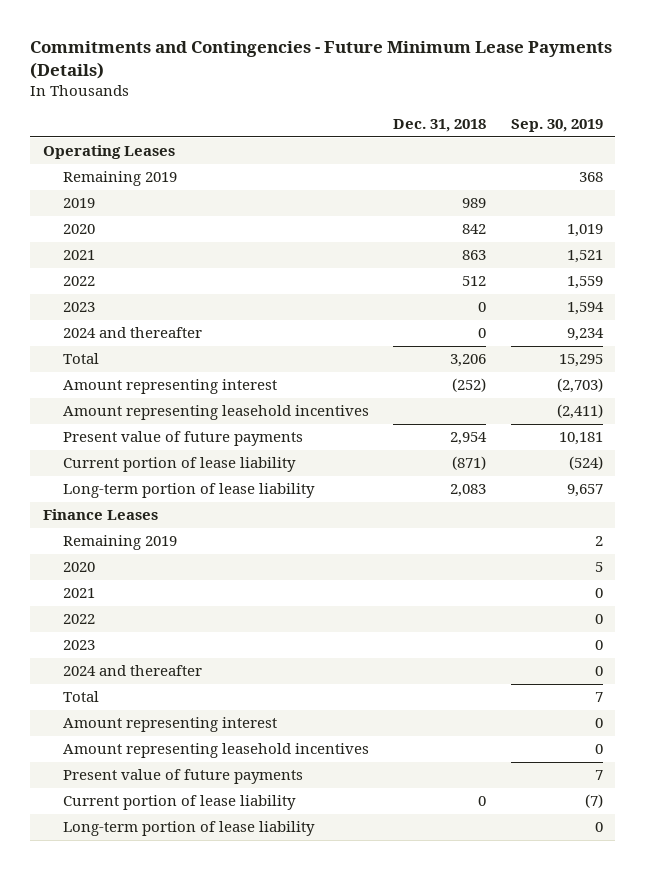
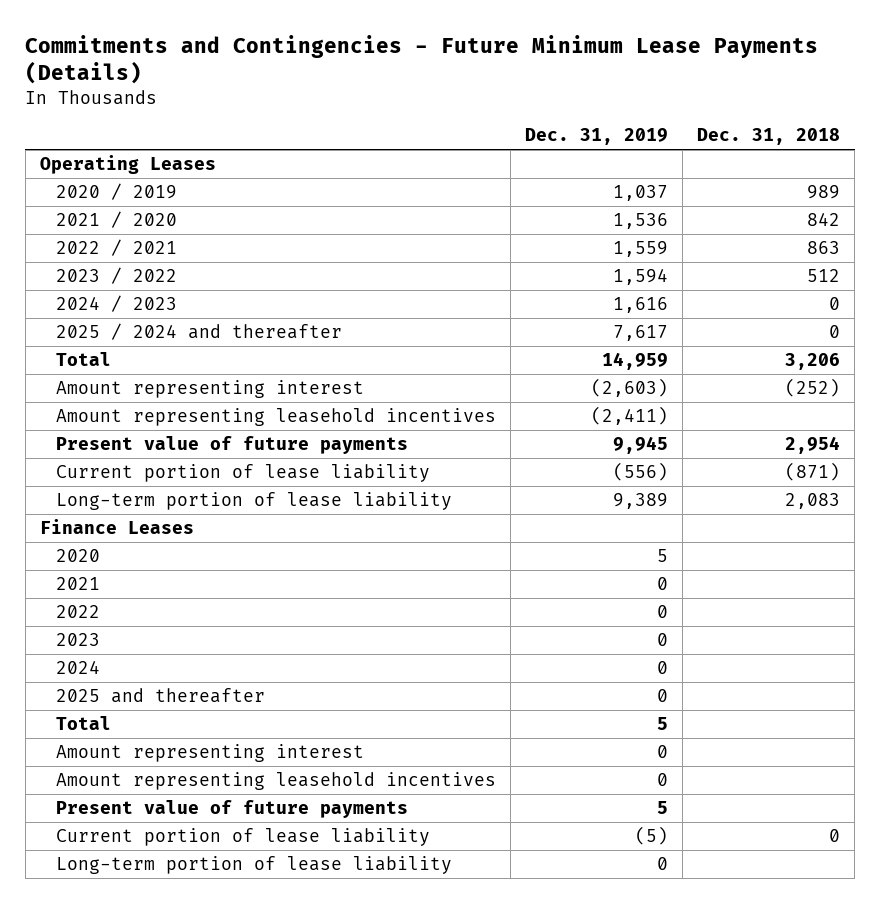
- | Dec. 31, 2018 | Sep. 30, 2019
+ | Dec. 31, 2019 | Dec. 31, 2018
- Remaining 2019 | | 368
- 2019 | 989 |
- 2020 | 842 | 1,019
- 2021 | 863 | 1,521
- 2022 | 512 | 1,559
- 2023 | 0 | 1,594
- 2024 and thereafter | 0 | 9,234
+ 2020 / 2019 | 1,037 | 989
+ 2021 / 2020 | 1,536 | 842
+ 2022 / 2021 | 1,559 | 863
+ 2023 / 2022 | 1,594 | 512
+ 2024 / 2023 | 1,616 | 0
+ 2025 / 2024 and thereafter | 7,617 | 0
- Remaining 2019 | | 2
- 2024 and thereafter | | 0
+ 2024 | 0 |
+ 2025 and thereafter | 0 |

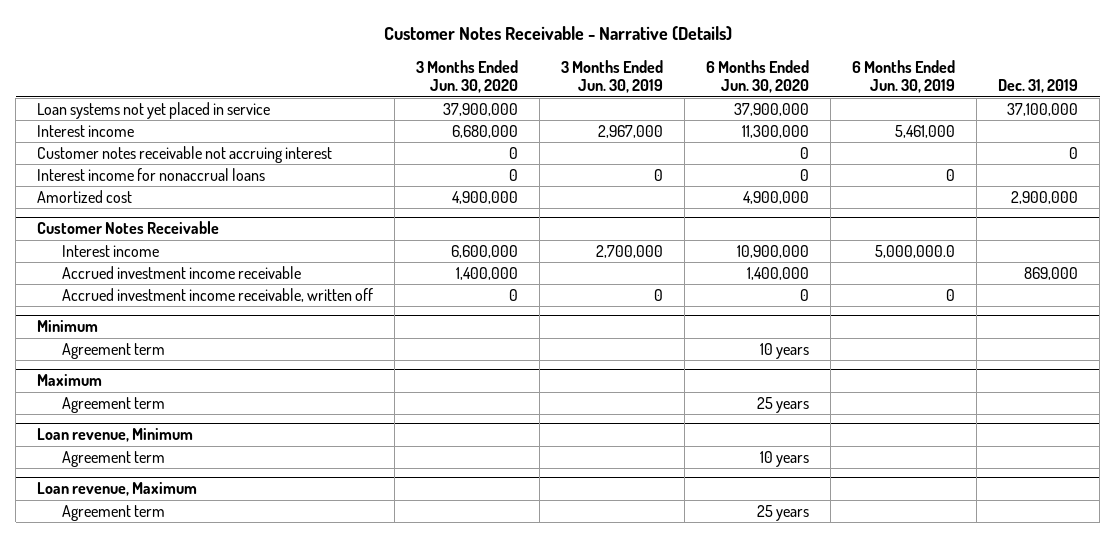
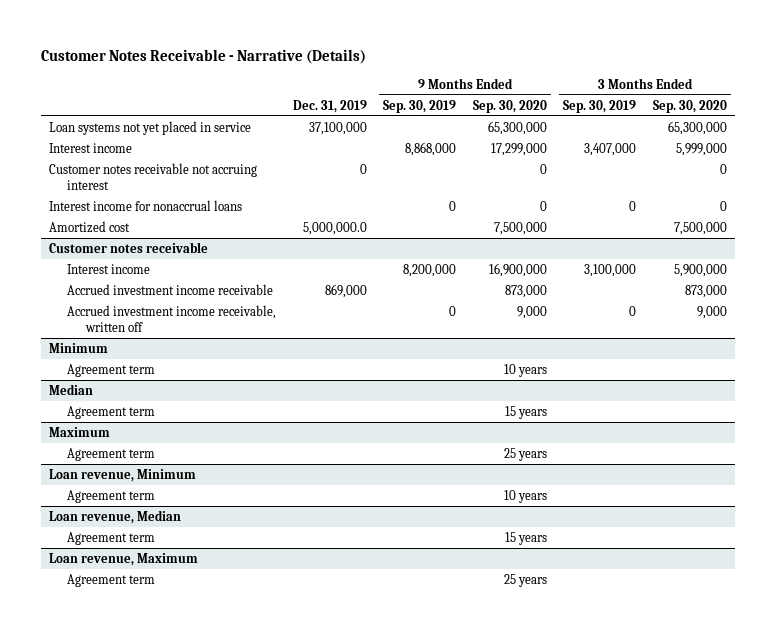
- | 3 Months Ended Jun. 30, 2020 | 3 Months Ended Jun. 30, 2019 | 6 Months Ended Jun. 30, 2020 | 6 Months Ended Jun. 30, 2019 | Dec. 31, 2019
+ | Dec. 31, 2019 | 9 Months Ended Sep. 30, 2019 | 9 Months Ended Sep. 30, 2020 | 3 Months Ended Sep. 30, 2019 | 3 Months Ended Sep. 30, 2020
- Amortized cost | 4,900,000 | | 4,900,000 | | 2,900,000
- Customer Notes Receivable
+ Amortized cost | 5,000,000.0 | | 7,500,000 | | 7,500,000
+ Customer notes receivable
+ Median
+ Agreement term | | | 15 years | |
+ Loan revenue, Median
+ Agreement term | | | 15 years | |

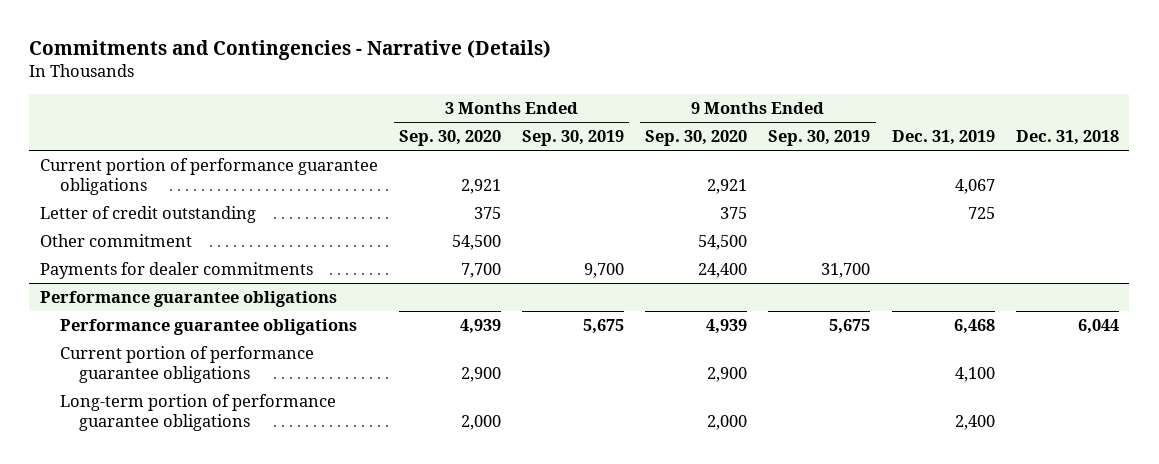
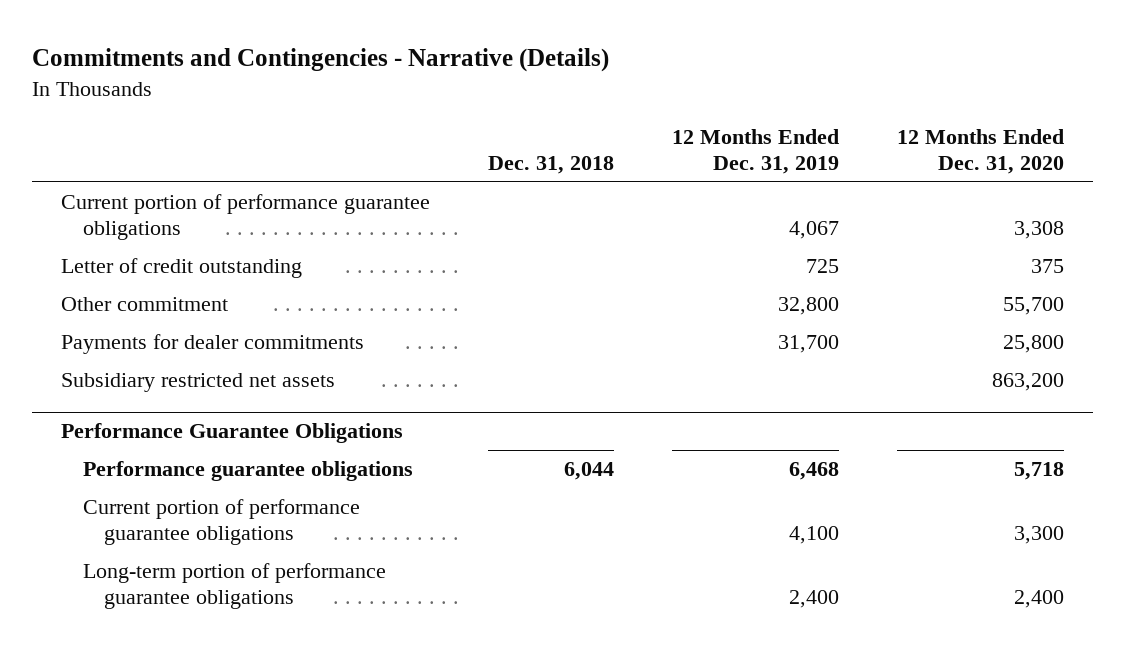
- | 3 Months Ended Sep. 30, 2020 | 3 Months Ended Sep. 30, 2019 | 9 Months Ended Sep. 30, 2020 | 9 Months Ended Sep. 30, 2019 | Dec. 31, 2019 | Dec. 31, 2018
+ | Dec. 31, 2018 | 12 Months Ended Dec. 31, 2019 | 12 Months Ended Dec. 31, 2020
- Performance guarantee obligations
+ Subsidiary restricted net assets | | | 863,200
+ Performance Guarantee Obligations

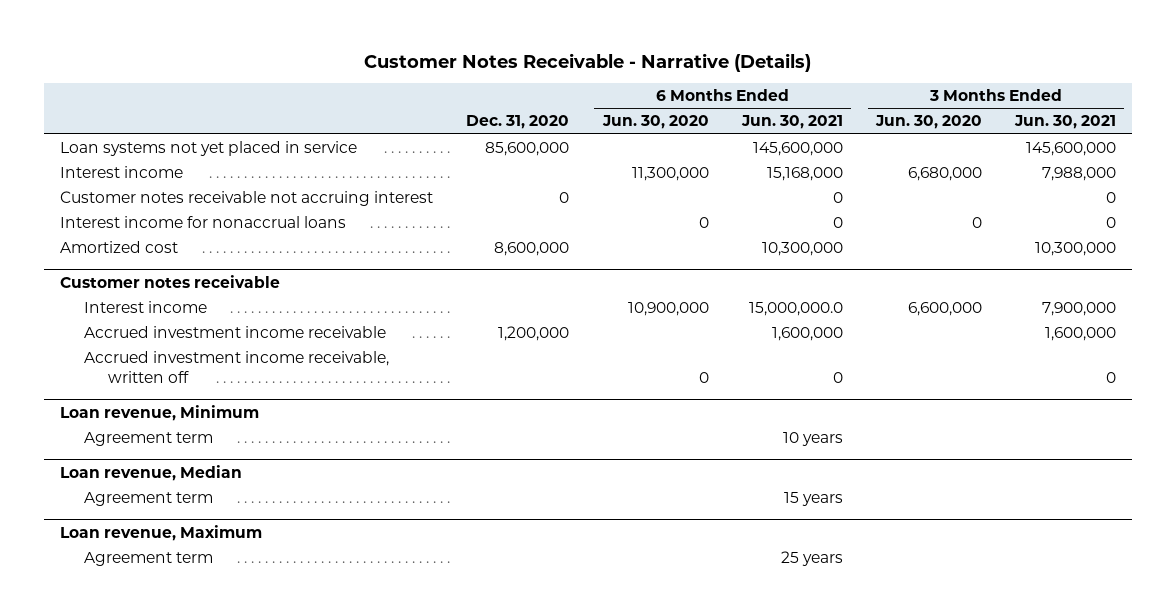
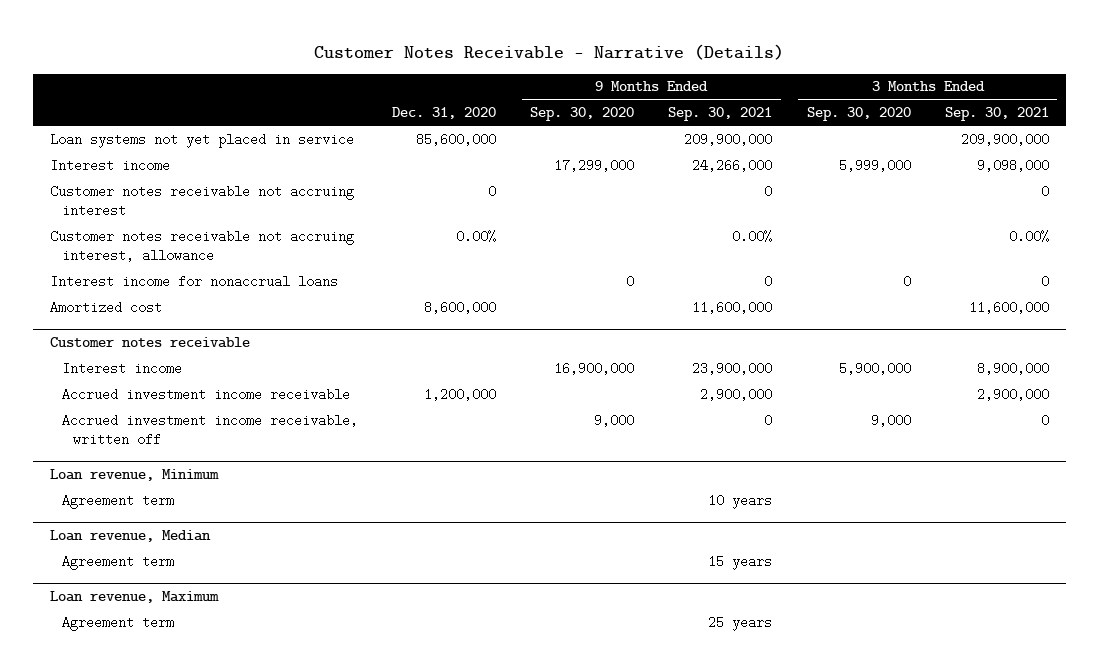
- | Dec. 31, 2020 | 6 Months Ended Jun. 30, 2020 | 6 Months Ended Jun. 30, 2021 | 3 Months Ended Jun. 30, 2020 | 3 Months Ended Jun. 30, 2021
+ | Dec. 31, 2020 | 9 Months Ended Sep. 30, 2020 | 9 Months Ended Sep. 30, 2021 | 3 Months Ended Sep. 30, 2020 | 3 Months Ended Sep. 30, 2021
+ Customer notes receivable not accruing interest, allowance | 0.00% | | 0.00% | | 0.00%

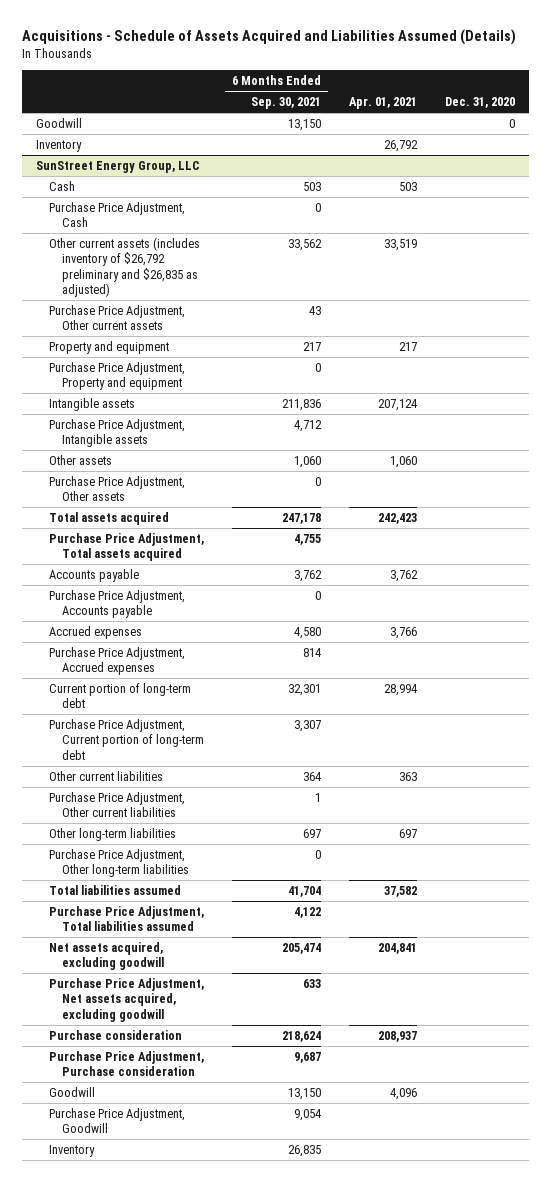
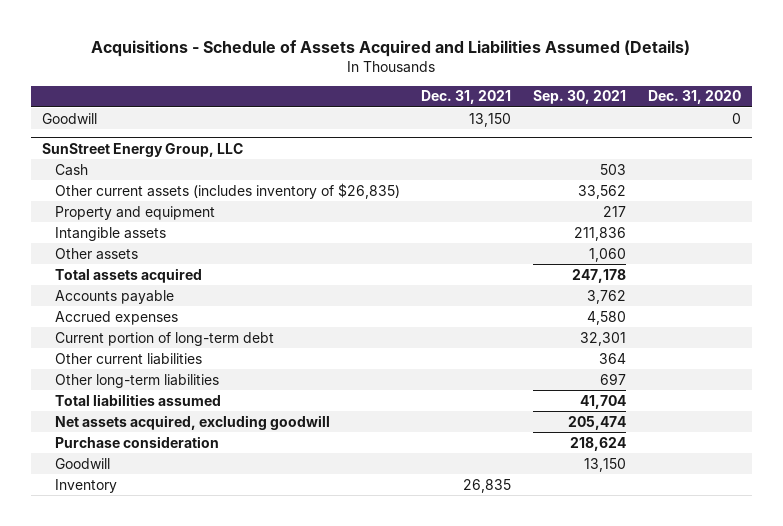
- | 6 Months Ended Sep. 30, 2021 | Apr. 01, 2021 | Dec. 31, 2020
+ | Dec. 31, 2021 | Sep. 30, 2021 | Dec. 31, 2020
- Inventory | | 26,792 |
@ SunStreet Energy Group, LLC
- Purchase Price Adjustment, Cash | 0 | |
- Other current assets (includes inventory of $26,792 preliminary and $26,835 as adjusted) | 33,562 | 33,519 |
- Purchase Price Adjustment, Other current assets | 43 | |
+ Other current assets (includes inventory of $26,835) | | 33,562 |
- Purchase Price Adjustment, Property and equipment | 0 | |
- Purchase Price Adjustment, Intangible assets | 4,712 | |
- Purchase Price Adjustment, Other assets | 0 | |
- Purchase Price Adjustment, Total assets acquired | 4,755 | |
- Purchase Price Adjustment, Accounts payable | 0 | |
- Purchase Price Adjustment, Accrued expenses | 814 | |
- Purchase Price Adjustment, Current portion of long-term debt | 3,307 | |
- Purchase Price Adjustment, Other current liabilities | 1 | |
- Purchase Price Adjustment, Other long-term liabilities | 0 | |
- Purchase Price Adjustment, Total liabilities assumed | 4,122 | |
- Purchase Price Adjustment, Net assets acquired, excluding goodwill | 633 | |
- Purchase Price Adjustment, Purchase consideration | 9,687 | |
- Purchase Price Adjustment, Goodwill | 9,054 | |

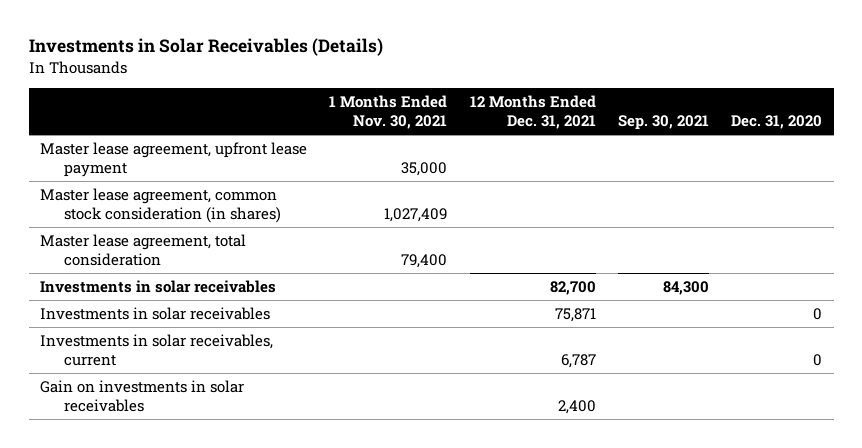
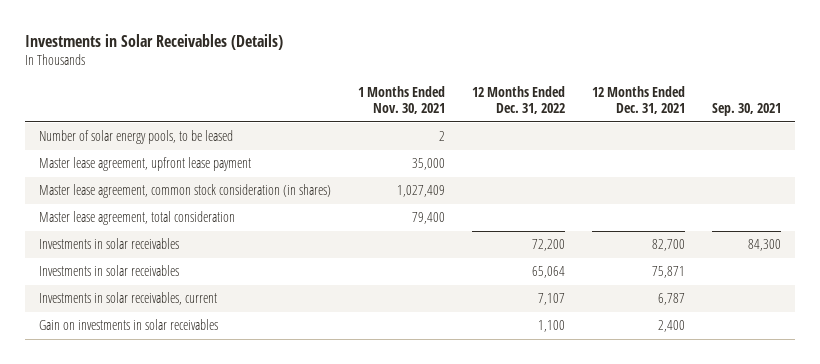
- | 1 Months Ended Nov. 30, 2021 | 12 Months Ended Dec. 31, 2021 | Sep. 30, 2021 | Dec. 31, 2020
+ | 1 Months Ended Nov. 30, 2021 | 12 Months Ended Dec. 31, 2022 | 12 Months Ended Dec. 31, 2021 | Sep. 30, 2021
+ Number of solar energy pools, to be leased | 2 | | |

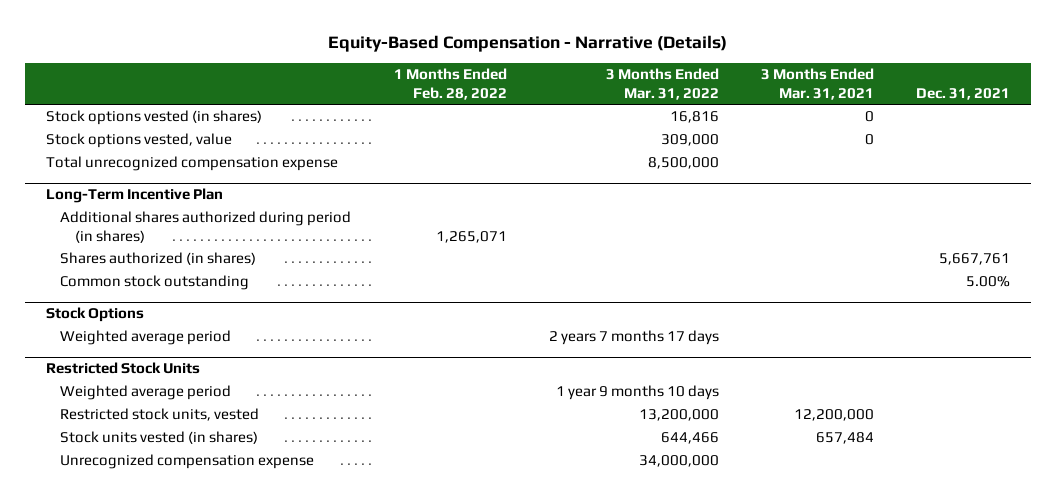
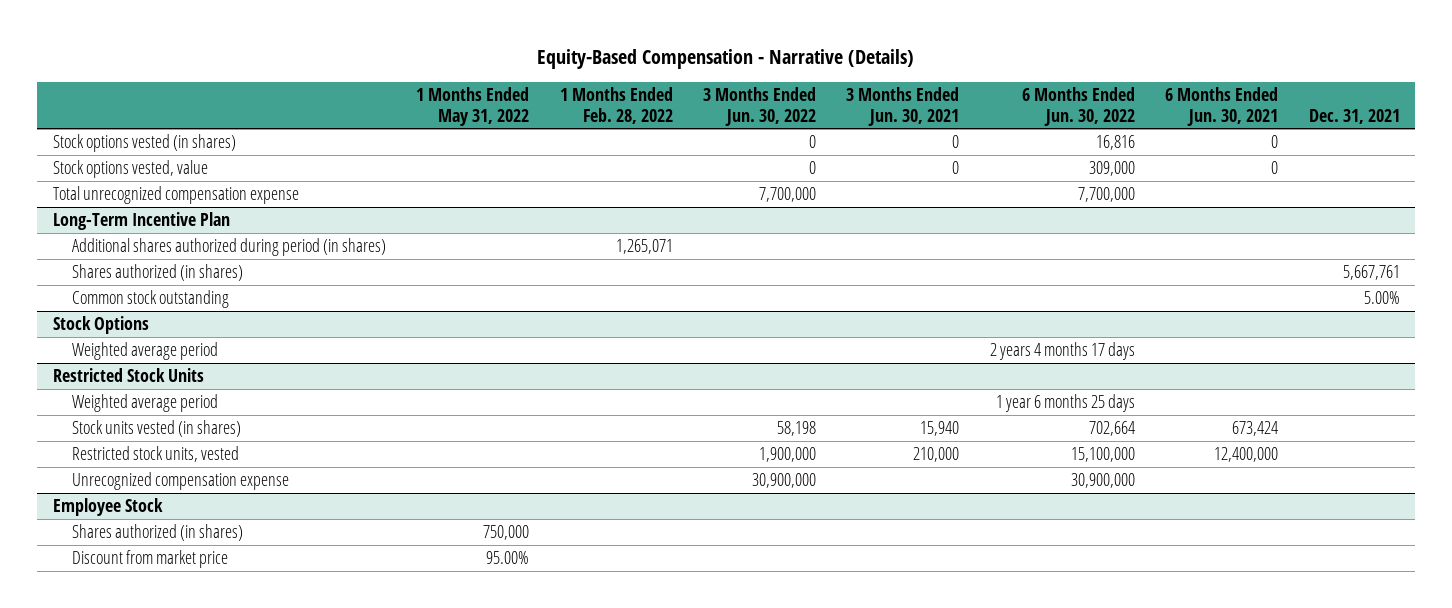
- | 1 Months Ended Feb. 28, 2022 | 3 Months Ended Mar. 31, 2022 | 3 Months Ended Mar. 31, 2021 | Dec. 31, 2021
+ | 1 Months Ended May 31, 2022 | 1 Months Ended Feb. 28, 2022 | 3 Months Ended Jun. 30, 2022 | 3 Months Ended Jun. 30, 2021 | 6 Months Ended Jun. 30, 2022 | 6 Months Ended Jun. 30, 2021 | Dec. 31, 2021
@ Restricted Stock Units
moved down: Restricted stock units, vested | | | 1,900,000 | 210,000 | 15,100,000 | 12,400,000 |
+ Employee Stock
+ Shares authorized (in shares) | 750,000 | | | | | |
+ Discount from market price | 95.00% | | | | | |

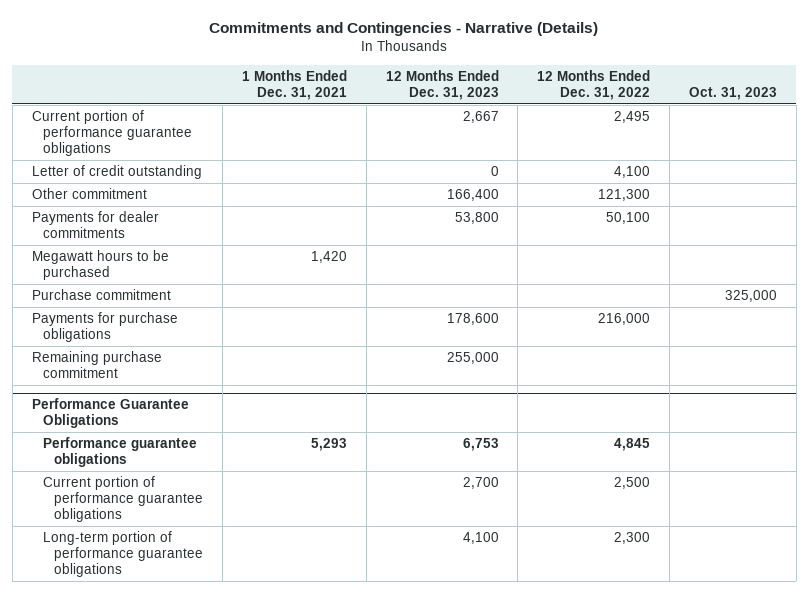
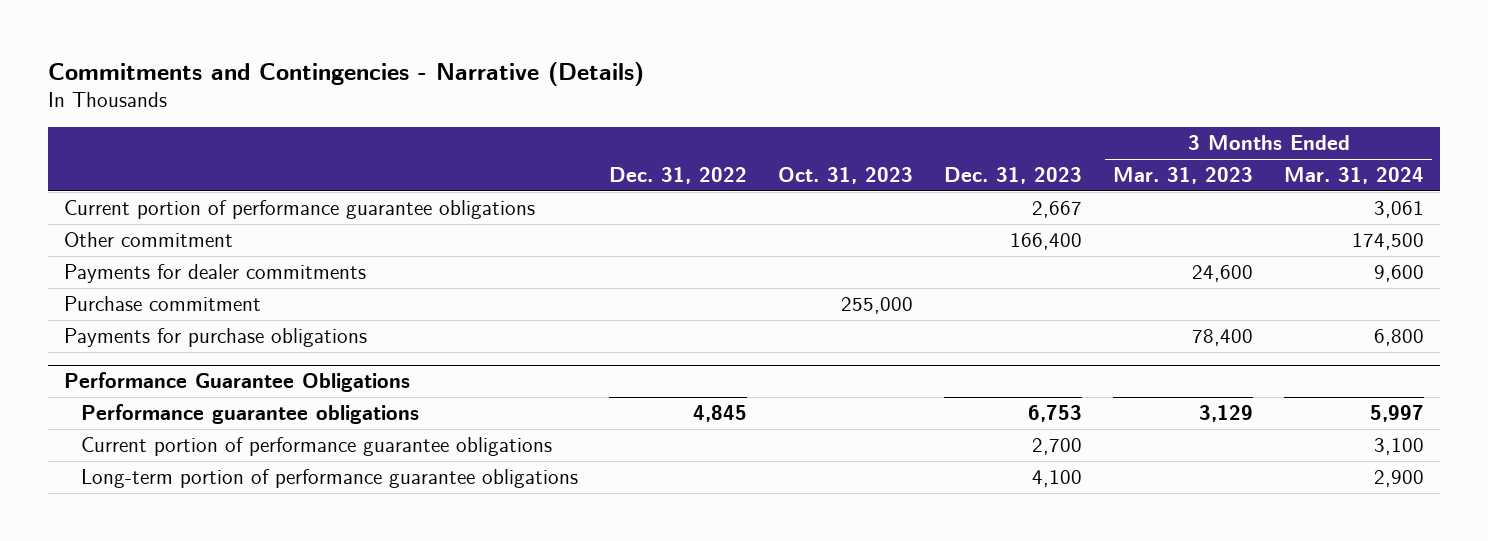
- | 1 Months Ended Dec. 31, 2021 | 12 Months Ended Dec. 31, 2023 | 12 Months Ended Dec. 31, 2022 | Oct. 31, 2023
+ | Dec. 31, 2022 | Oct. 31, 2023 | Dec. 31, 2023 | 3 Months Ended Mar. 31, 2023 | 3 Months Ended Mar. 31, 2024
- Letter of credit outstanding | | 0 | 4,100 |
- Megawatt hours to be purchased | 1,420 | | |
- Purchase commitment | | | | 325,000
+ Purchase commitment | | 255,000 | | |
- Remaining purchase commitment | | 255,000 | |

